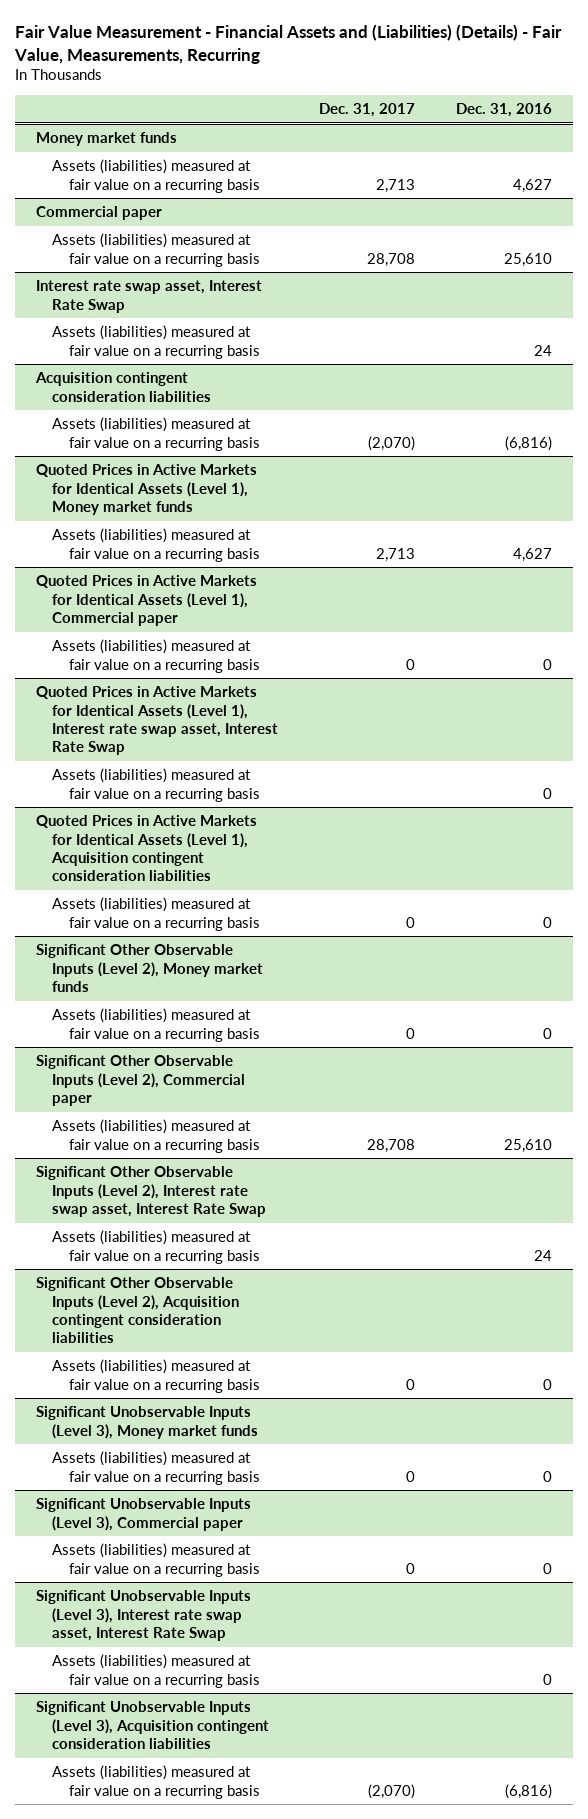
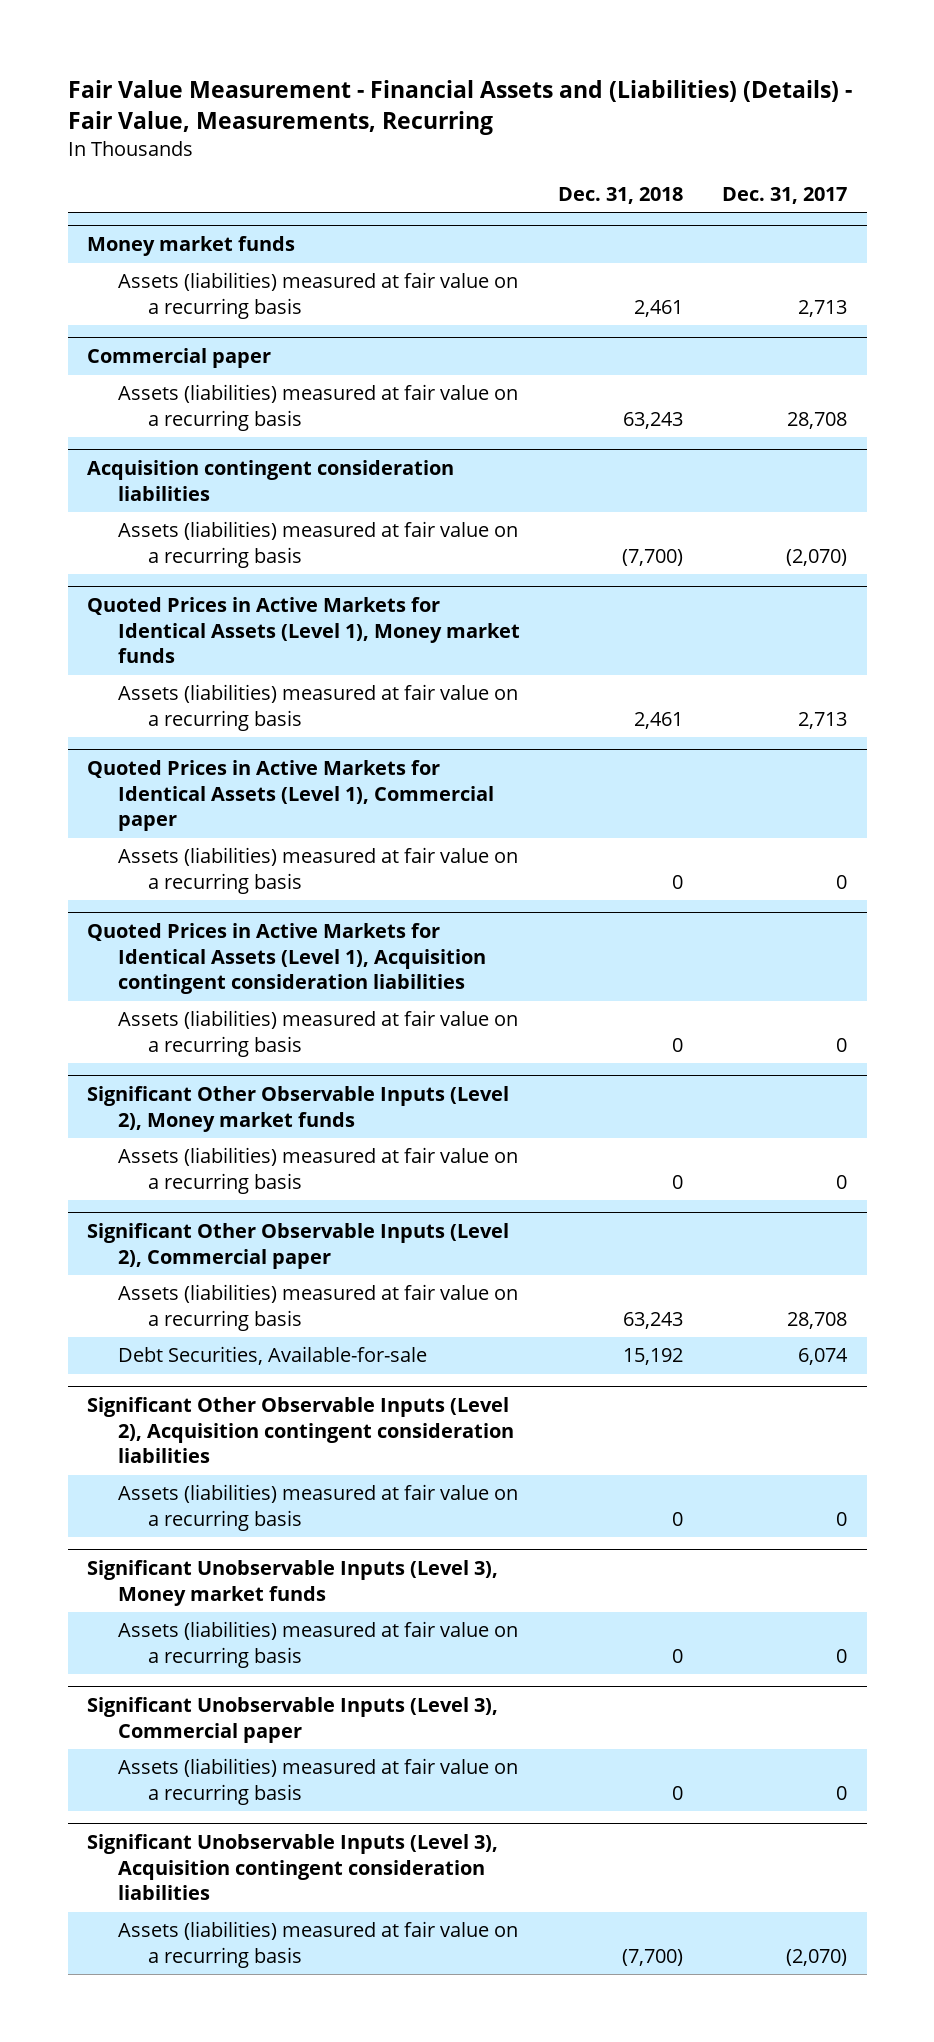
- | Dec. 31, 2017 | Dec. 31, 2016
+ | Dec. 31, 2018 | Dec. 31, 2017
- Interest rate swap asset, Interest Rate Swap
- Assets (liabilities) measured at fair value on a recurring basis | | 24
- Quoted Prices in Active Markets for Identical Assets (Level 1), Interest rate swap asset, Interest Rate Swap
- Assets (liabilities) measured at fair value on a recurring basis | | 0
- Significant Other Observable Inputs (Level 2), Interest rate swap asset, Interest Rate Swap
- Assets (liabilities) measured at fair value on a recurring basis | | 24
@ Significant Other Observable Inputs (Level 2), Commercial paper
+ Debt Securities, Available-for-sale | 15,192 | 6,074
- Significant Unobservable Inputs (Level 3), Interest rate swap asset, Interest Rate Swap
- Assets (liabilities) measured at fair value on a recurring basis | | 0

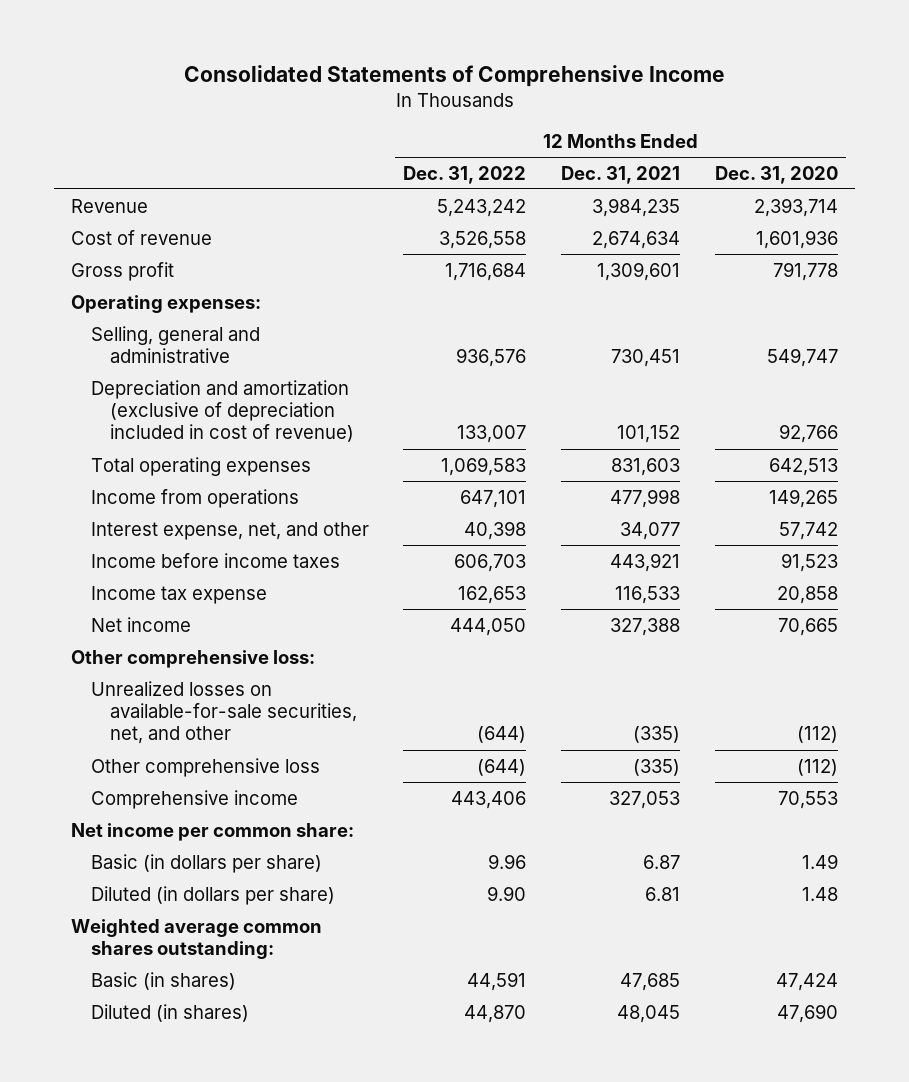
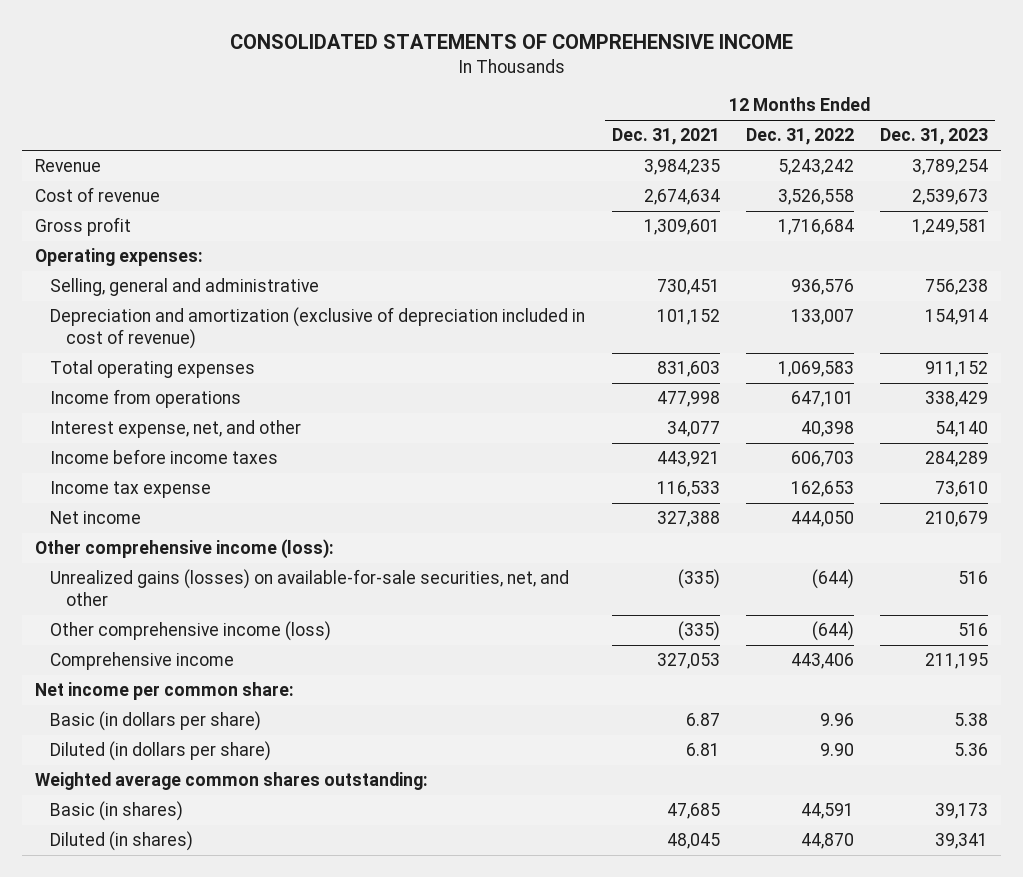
- Consolidated Statements of Comprehensive Income
+ CONSOLIDATED STATEMENTS OF COMPREHENSIVE INCOME
- | 12 Months Ended Dec. 31, 2022 | 12 Months Ended Dec. 31, 2021 | 12 Months Ended Dec. 31, 2020
+ | 12 Months Ended Dec. 31, 2021 | 12 Months Ended Dec. 31, 2022 | 12 Months Ended Dec. 31, 2023
- Other comprehensive loss:
- Unrealized losses on available-for-sale securities, net, and other | (644) | (335) | (112)
- Other comprehensive loss | (644) | (335) | (112)
+ Other comprehensive income (loss):
+ Unrealized gains (losses) on available-for-sale securities, net, and other | (335) | (644) | 516
+ Other comprehensive income (loss) | (335) | (644) | 516

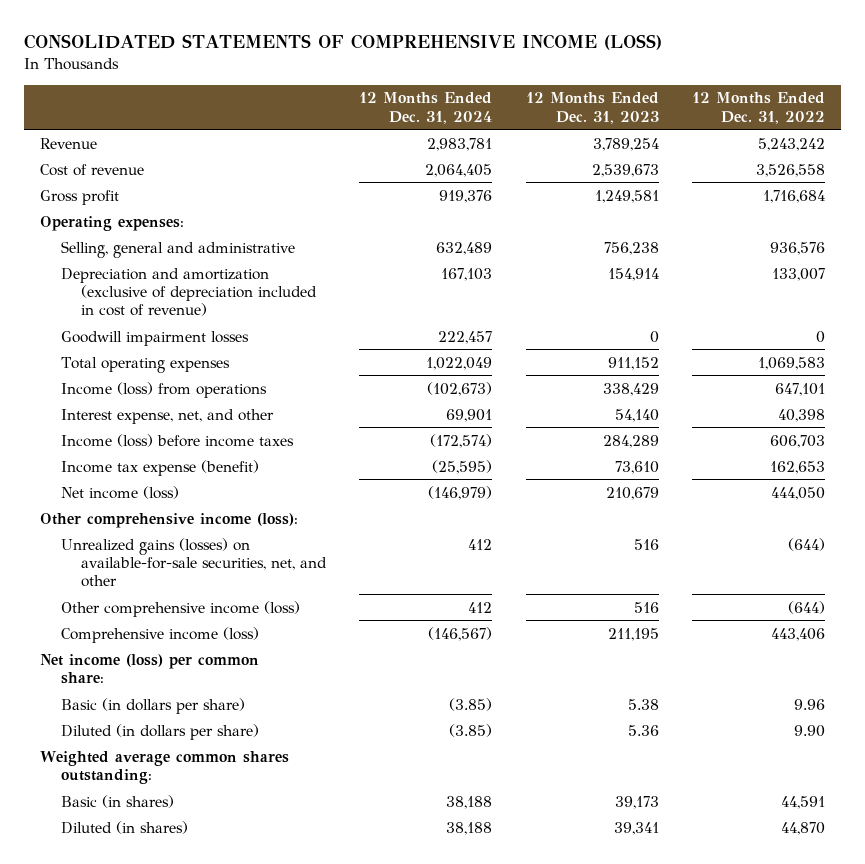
- CONSOLIDATED STATEMENTS OF COMPREHENSIVE INCOME
+ CONSOLIDATED STATEMENTS OF COMPREHENSIVE INCOME (LOSS)
- | 12 Months Ended Dec. 31, 2021 | 12 Months Ended Dec. 31, 2022 | 12 Months Ended Dec. 31, 2023
+ | 12 Months Ended Dec. 31, 2024 | 12 Months Ended Dec. 31, 2023 | 12 Months Ended Dec. 31, 2022
+ Goodwill impairment losses | 222,457 | 0 | 0
- Income from operations | 477,998 | 647,101 | 338,429
+ Income (loss) from operations | (102,673) | 338,429 | 647,101
- Income before income taxes | 443,921 | 606,703 | 284,289
- Income tax expense | 116,533 | 162,653 | 73,610
- Net income | 327,388 | 444,050 | 210,679
+ Income (loss) before income taxes | (172,574) | 284,289 | 606,703
+ Income tax expense (benefit) | (25,595) | 73,610 | 162,653
+ Net income (loss) | (146,979) | 210,679 | 444,050
- Comprehensive income | 327,053 | 443,406 | 211,195
- Net income per common share:
+ Comprehensive income (loss) | (146,567) | 211,195 | 443,406
+ Net income (loss) per common share:

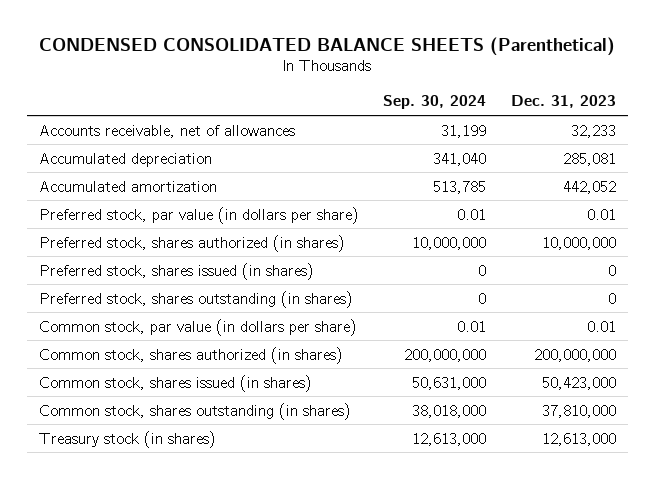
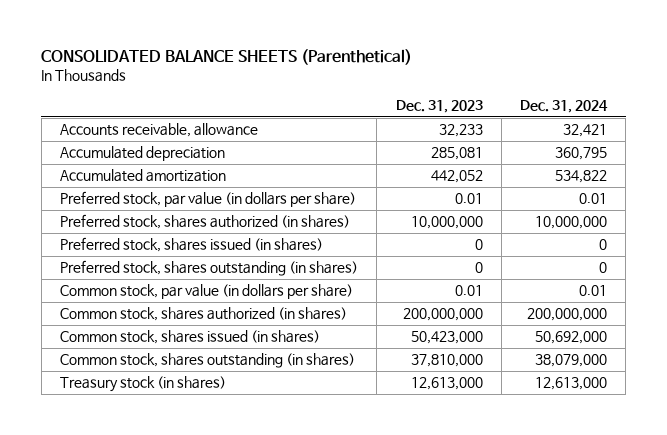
- CONDENSED CONSOLIDATED BALANCE SHEETS (Parenthetical)
+ CONSOLIDATED BALANCE SHEETS (Parenthetical)
- | Sep. 30, 2024 | Dec. 31, 2023
+ | Dec. 31, 2023 | Dec. 31, 2024
- Accounts receivable, net of allowances | 31,199 | 32,233
+ Accounts receivable, allowance | 32,233 | 32,421

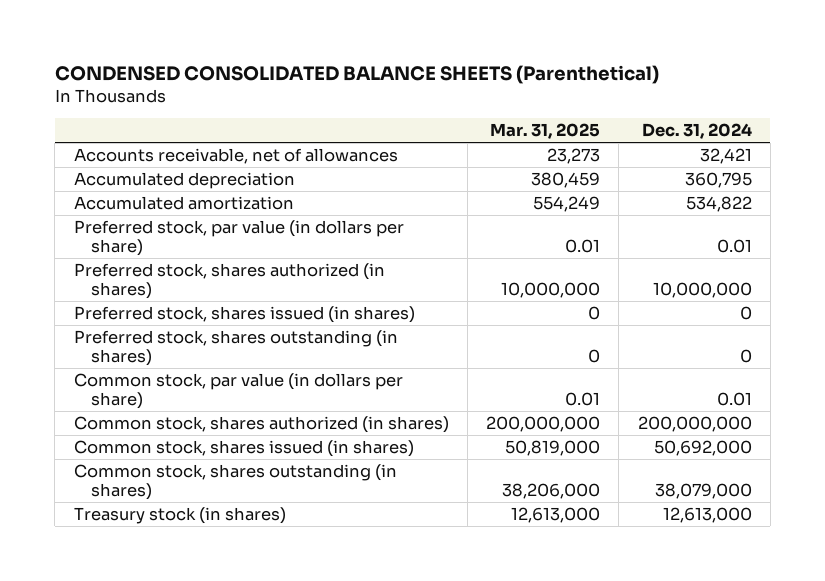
- CONSOLIDATED BALANCE SHEETS (Parenthetical)
+ CONDENSED CONSOLIDATED BALANCE SHEETS (Parenthetical)
- | Dec. 31, 2023 | Dec. 31, 2024
+ | Mar. 31, 2025 | Dec. 31, 2024
- Accounts receivable, allowance | 32,233 | 32,421
+ Accounts receivable, net of allowances | 23,273 | 32,421

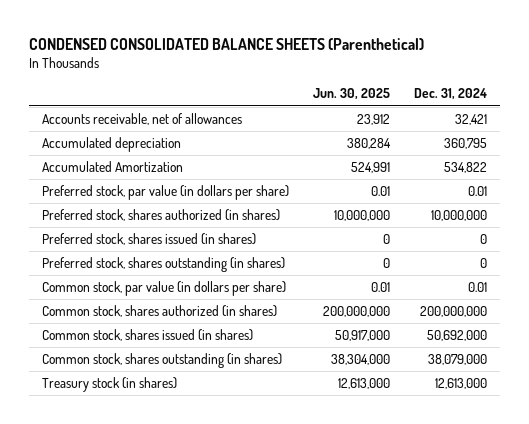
- | Mar. 31, 2025 | Dec. 31, 2024
+ | Jun. 30, 2025 | Dec. 31, 2024
- Accumulated amortization | 554,249 | 534,822
+ Accumulated Amortization | 524,991 | 534,822

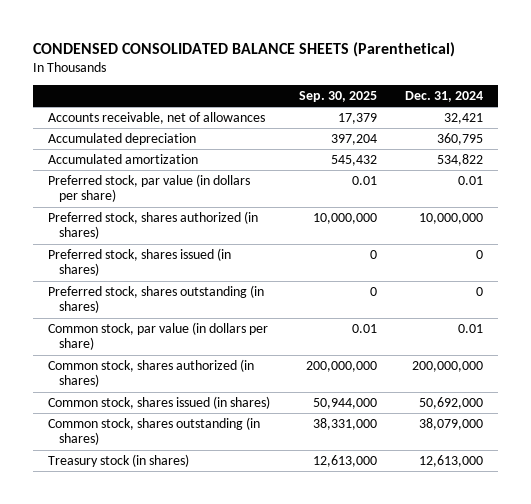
- | Jun. 30, 2025 | Dec. 31, 2024
+ | Sep. 30, 2025 | Dec. 31, 2024
- Accumulated Amortization | 524,991 | 534,822
+ Accumulated amortization | 545,432 | 534,822

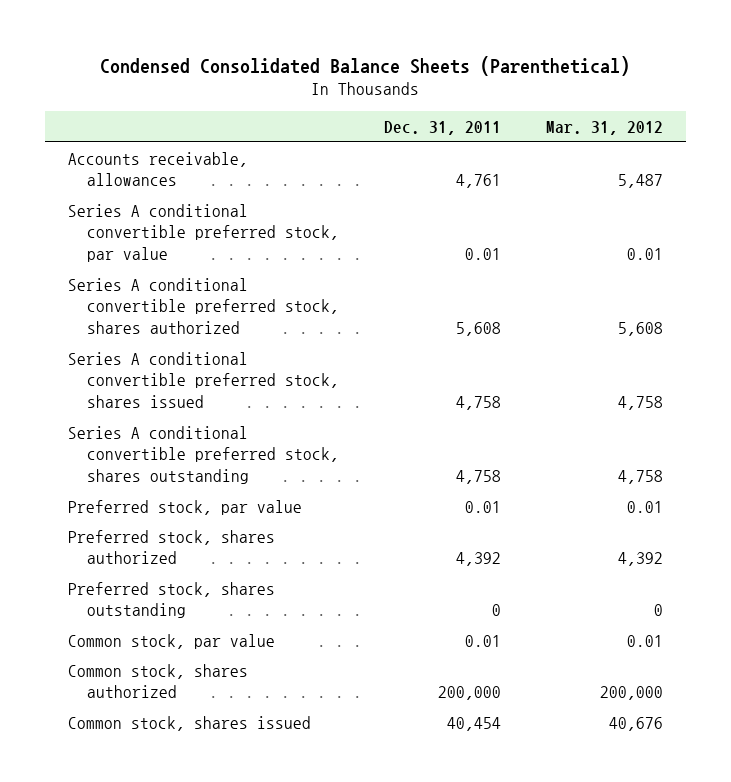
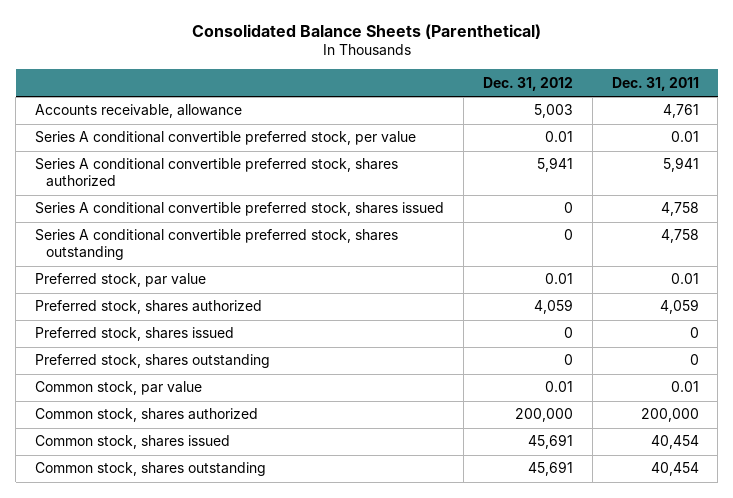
- Condensed Consolidated Balance Sheets (Parenthetical)
+ Consolidated Balance Sheets (Parenthetical)
- | Dec. 31, 2011 | Mar. 31, 2012
+ | Dec. 31, 2012 | Dec. 31, 2011
- Accounts receivable, allowances | 4,761 | 5,487
- Series A conditional convertible preferred stock, par value | 0.01 | 0.01
- Series A conditional convertible preferred stock, shares authorized | 5,608 | 5,608
+ Accounts receivable, allowance | 5,003 | 4,761
+ Series A conditional convertible preferred stock, per value | 0.01 | 0.01
+ Series A conditional convertible preferred stock, shares authorized | 5,941 | 5,941
- Preferred stock, shares authorized | 4,392 | 4,392
+ Preferred stock, shares authorized | 4,059 | 4,059
+ Preferred stock, shares issued | 0 | 0
+ Common stock, shares outstanding | 45,691 | 40,454

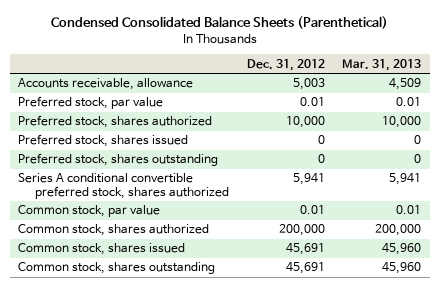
- Consolidated Balance Sheets (Parenthetical)
+ Condensed Consolidated Balance Sheets (Parenthetical)
- | Dec. 31, 2012 | Dec. 31, 2011
+ | Dec. 31, 2012 | Mar. 31, 2013
- Series A conditional convertible preferred stock, per value | 0.01 | 0.01
- Series A conditional convertible preferred stock, shares issued | 0 | 4,758
- Series A conditional convertible preferred stock, shares outstanding | 0 | 4,758
- Preferred stock, shares authorized | 4,059 | 4,059
+ Preferred stock, shares authorized | 10,000 | 10,000
moved down: Series A conditional convertible preferred stock, shares authorized | 5,941 | 5,941

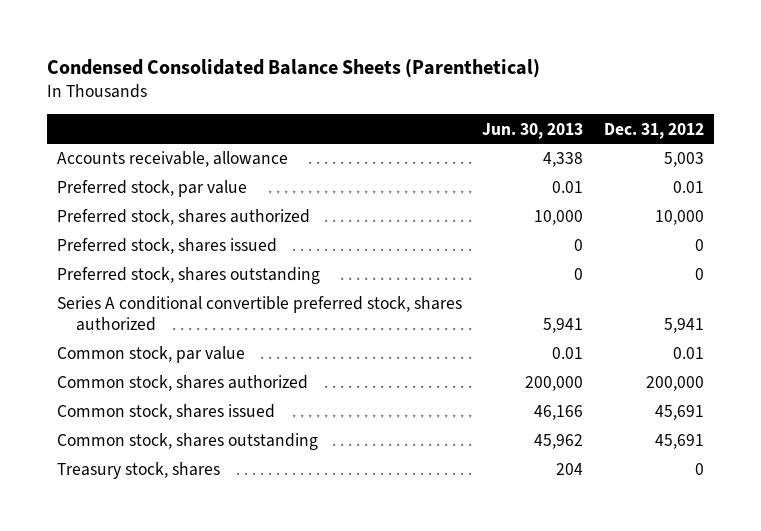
- | Dec. 31, 2012 | Mar. 31, 2013
+ | Jun. 30, 2013 | Dec. 31, 2012
+ Treasury stock, shares | 204 | 0

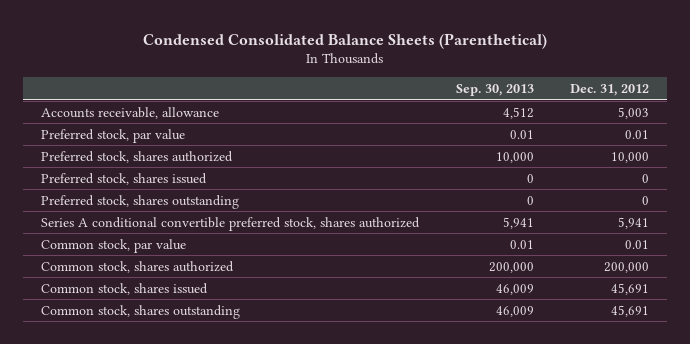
- | Jun. 30, 2013 | Dec. 31, 2012
+ | Sep. 30, 2013 | Dec. 31, 2012
- Treasury stock, shares | 204 | 0

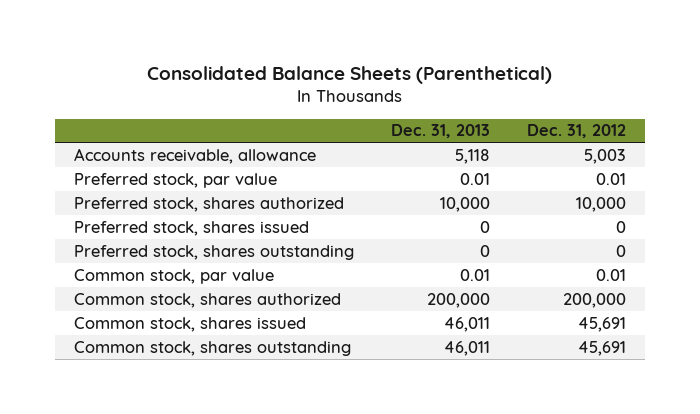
- Condensed Consolidated Balance Sheets (Parenthetical)
+ Consolidated Balance Sheets (Parenthetical)
- | Sep. 30, 2013 | Dec. 31, 2012
+ | Dec. 31, 2013 | Dec. 31, 2012
- Series A conditional convertible preferred stock, shares authorized | 5,941 | 5,941

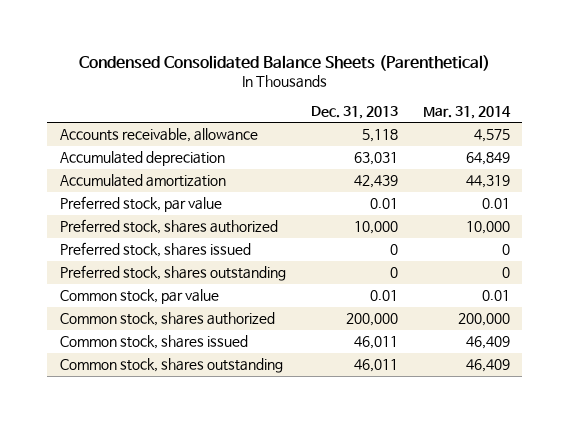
- Consolidated Balance Sheets (Parenthetical)
+ Condensed Consolidated Balance Sheets (Parenthetical)
- | Dec. 31, 2013 | Dec. 31, 2012
+ | Dec. 31, 2013 | Mar. 31, 2014
+ Accumulated depreciation | 63,031 | 64,849
+ Accumulated amortization | 42,439 | 44,319

